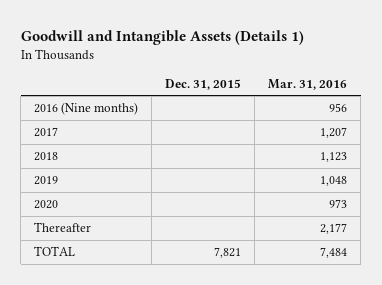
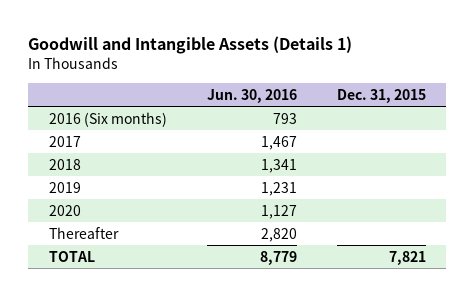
- | Dec. 31, 2015 | Mar. 31, 2016
+ | Jun. 30, 2016 | Dec. 31, 2015
- 2016 (Nine months) | | 956
+ 2016 (Six months) | 793 |

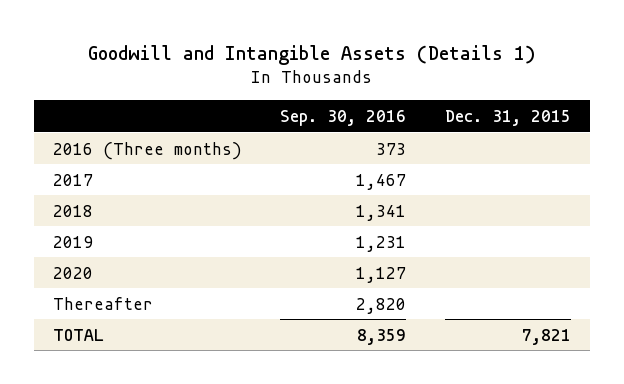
- | Jun. 30, 2016 | Dec. 31, 2015
+ | Sep. 30, 2016 | Dec. 31, 2015
- 2016 (Six months) | 793 |
+ 2016 (Three months) | 373 |

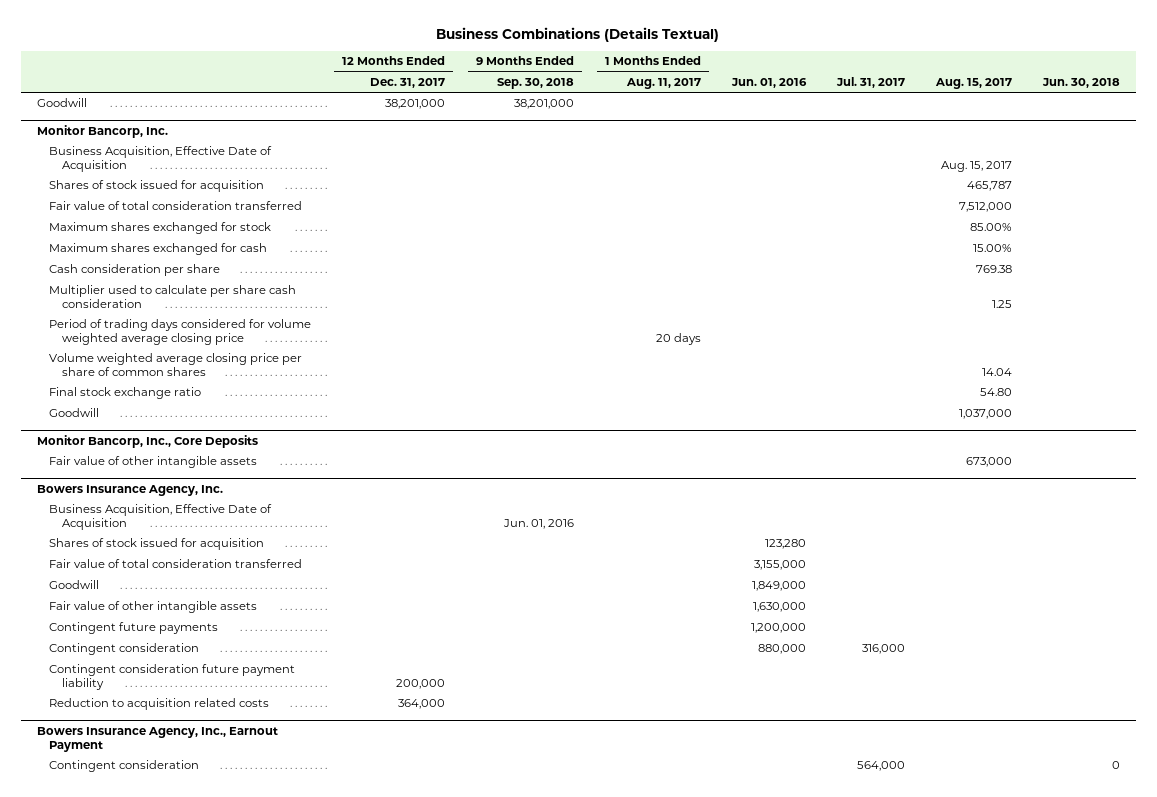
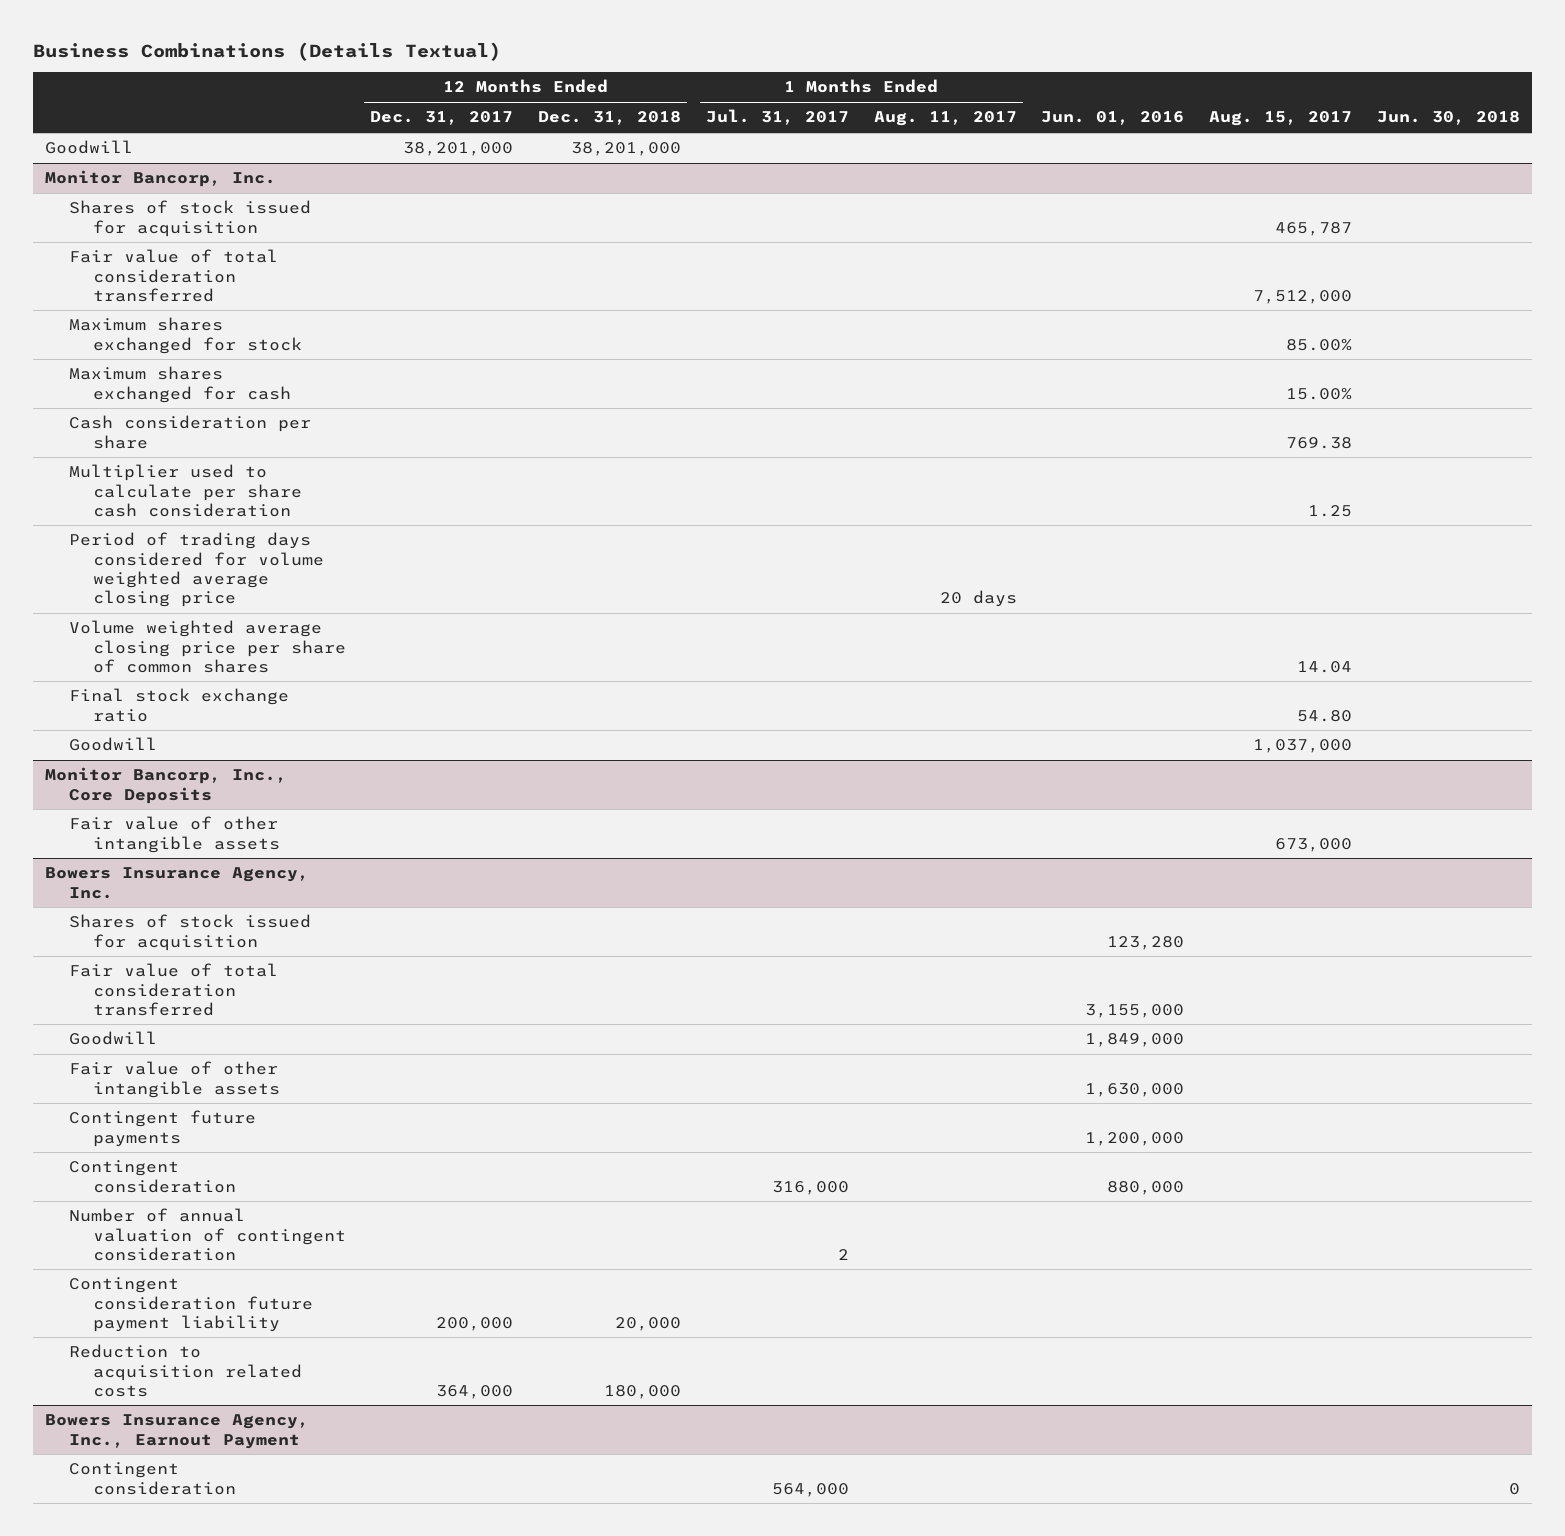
- | 12 Months Ended Dec. 31, 2017 | 9 Months Ended Sep. 30, 2018 | 1 Months Ended Aug. 11, 2017 | Jun. 01, 2016 | Jul. 31, 2017 | Aug. 15, 2017 | Jun. 30, 2018
+ | 12 Months Ended Dec. 31, 2017 | 12 Months Ended Dec. 31, 2018 | 1 Months Ended Jul. 31, 2017 | 1 Months Ended Aug. 11, 2017 | Jun. 01, 2016 | Aug. 15, 2017 | Jun. 30, 2018
@ Monitor Bancorp, Inc.
- Business Acquisition, Effective Date of Acquisition | | | | | | Aug. 15, 2017 |
@ Bowers Insurance Agency, Inc.
- Business Acquisition, Effective Date of Acquisition | | Jun. 01, 2016 | | | | |
+ Number of annual valuation of contingent consideration | | | 2 | | | |

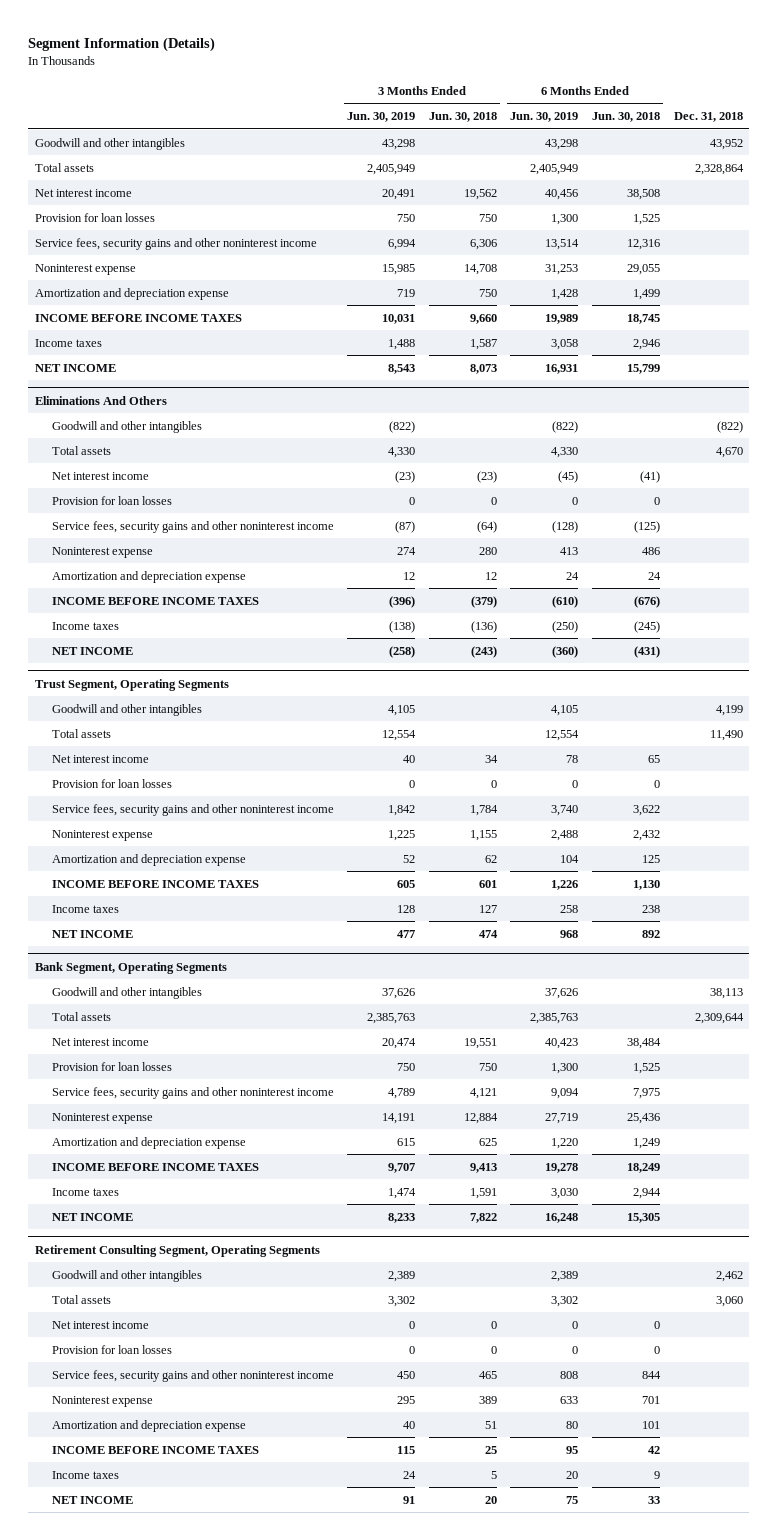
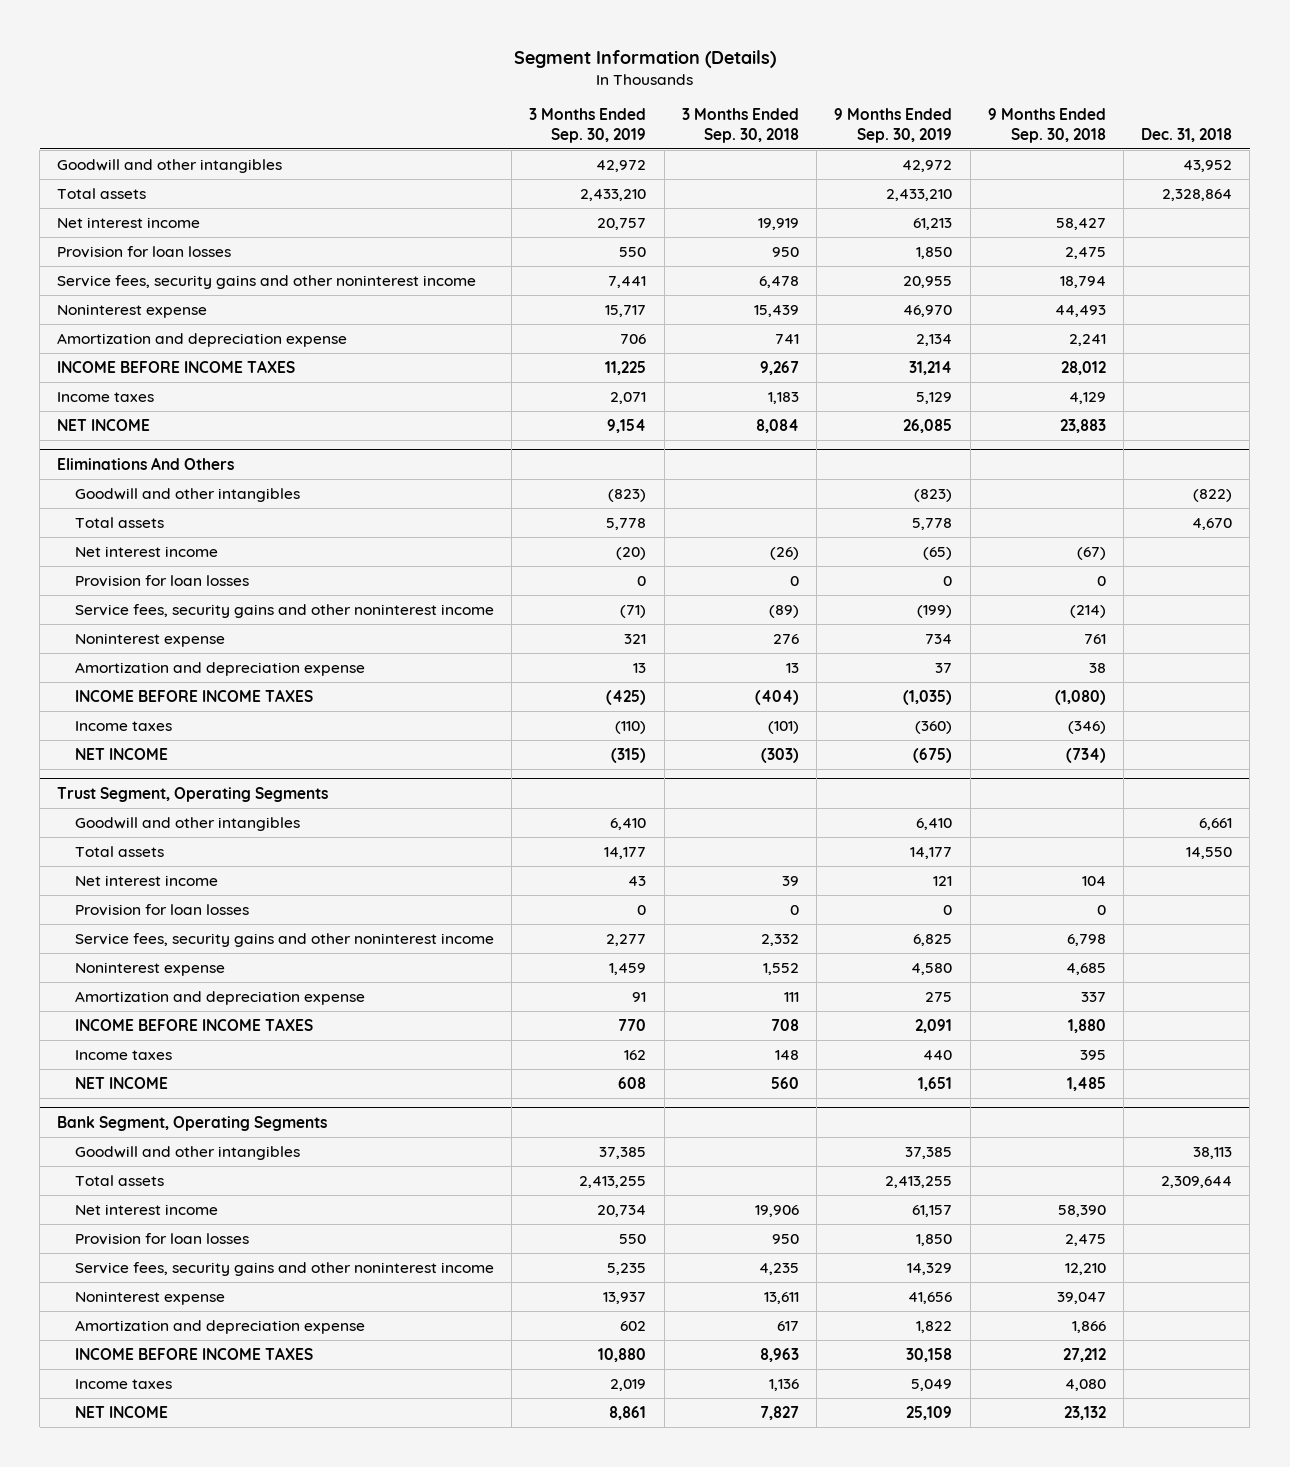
- | 3 Months Ended Jun. 30, 2019 | 3 Months Ended Jun. 30, 2018 | 6 Months Ended Jun. 30, 2019 | 6 Months Ended Jun. 30, 2018 | Dec. 31, 2018
+ | 3 Months Ended Sep. 30, 2019 | 3 Months Ended Sep. 30, 2018 | 9 Months Ended Sep. 30, 2019 | 9 Months Ended Sep. 30, 2018 | Dec. 31, 2018
@ Trust Segment, Operating Segments
- Goodwill and other intangibles | 4,105 | | 4,105 | | 4,199
- Total assets | 12,554 | | 12,554 | | 11,490
+ Goodwill and other intangibles | 6,410 | | 6,410 | | 6,661
+ Total assets | 14,177 | | 14,177 | | 14,550
- Retirement Consulting Segment, Operating Segments
- Goodwill and other intangibles | 2,389 | | 2,389 | | 2,462
- Total assets | 3,302 | | 3,302 | | 3,060
- Net interest income | 0 | 0 | 0 | 0 |
- Provision for loan losses | 0 | 0 | 0 | 0 |
- Service fees, security gains and other noninterest income | 450 | 465 | 808 | 844 |
- Noninterest expense | 295 | 389 | 633 | 701 |
- Amortization and depreciation expense | 40 | 51 | 80 | 101 |
- INCOME BEFORE INCOME TAXES | 115 | 25 | 95 | 42 |
- Income taxes | 24 | 5 | 20 | 9 |
- NET INCOME | 91 | 20 | 75 | 33 |

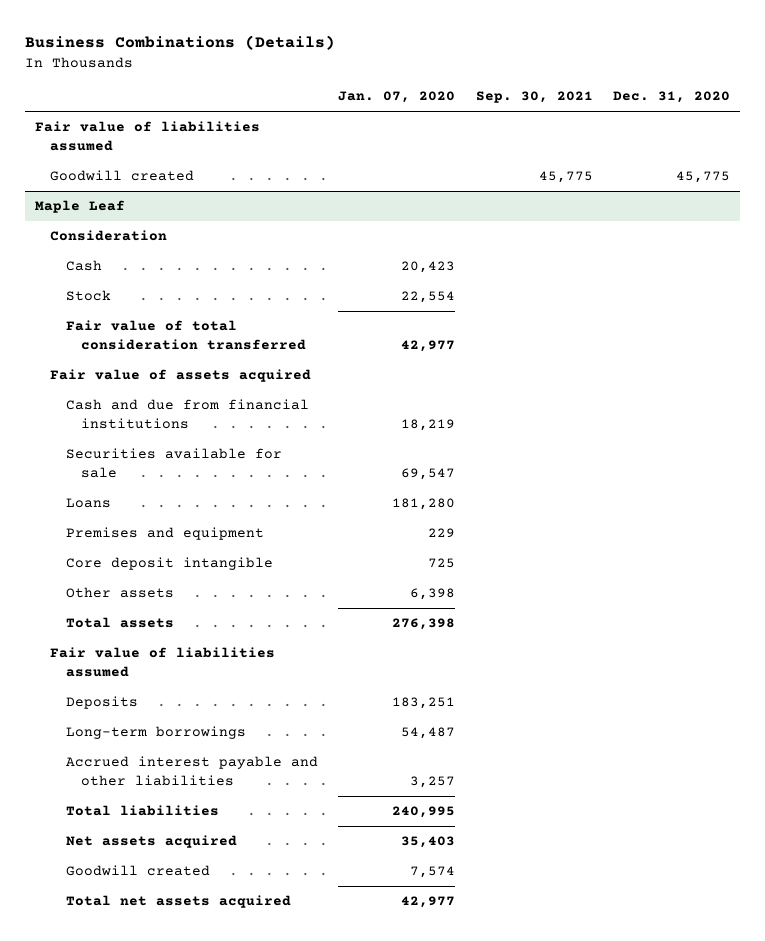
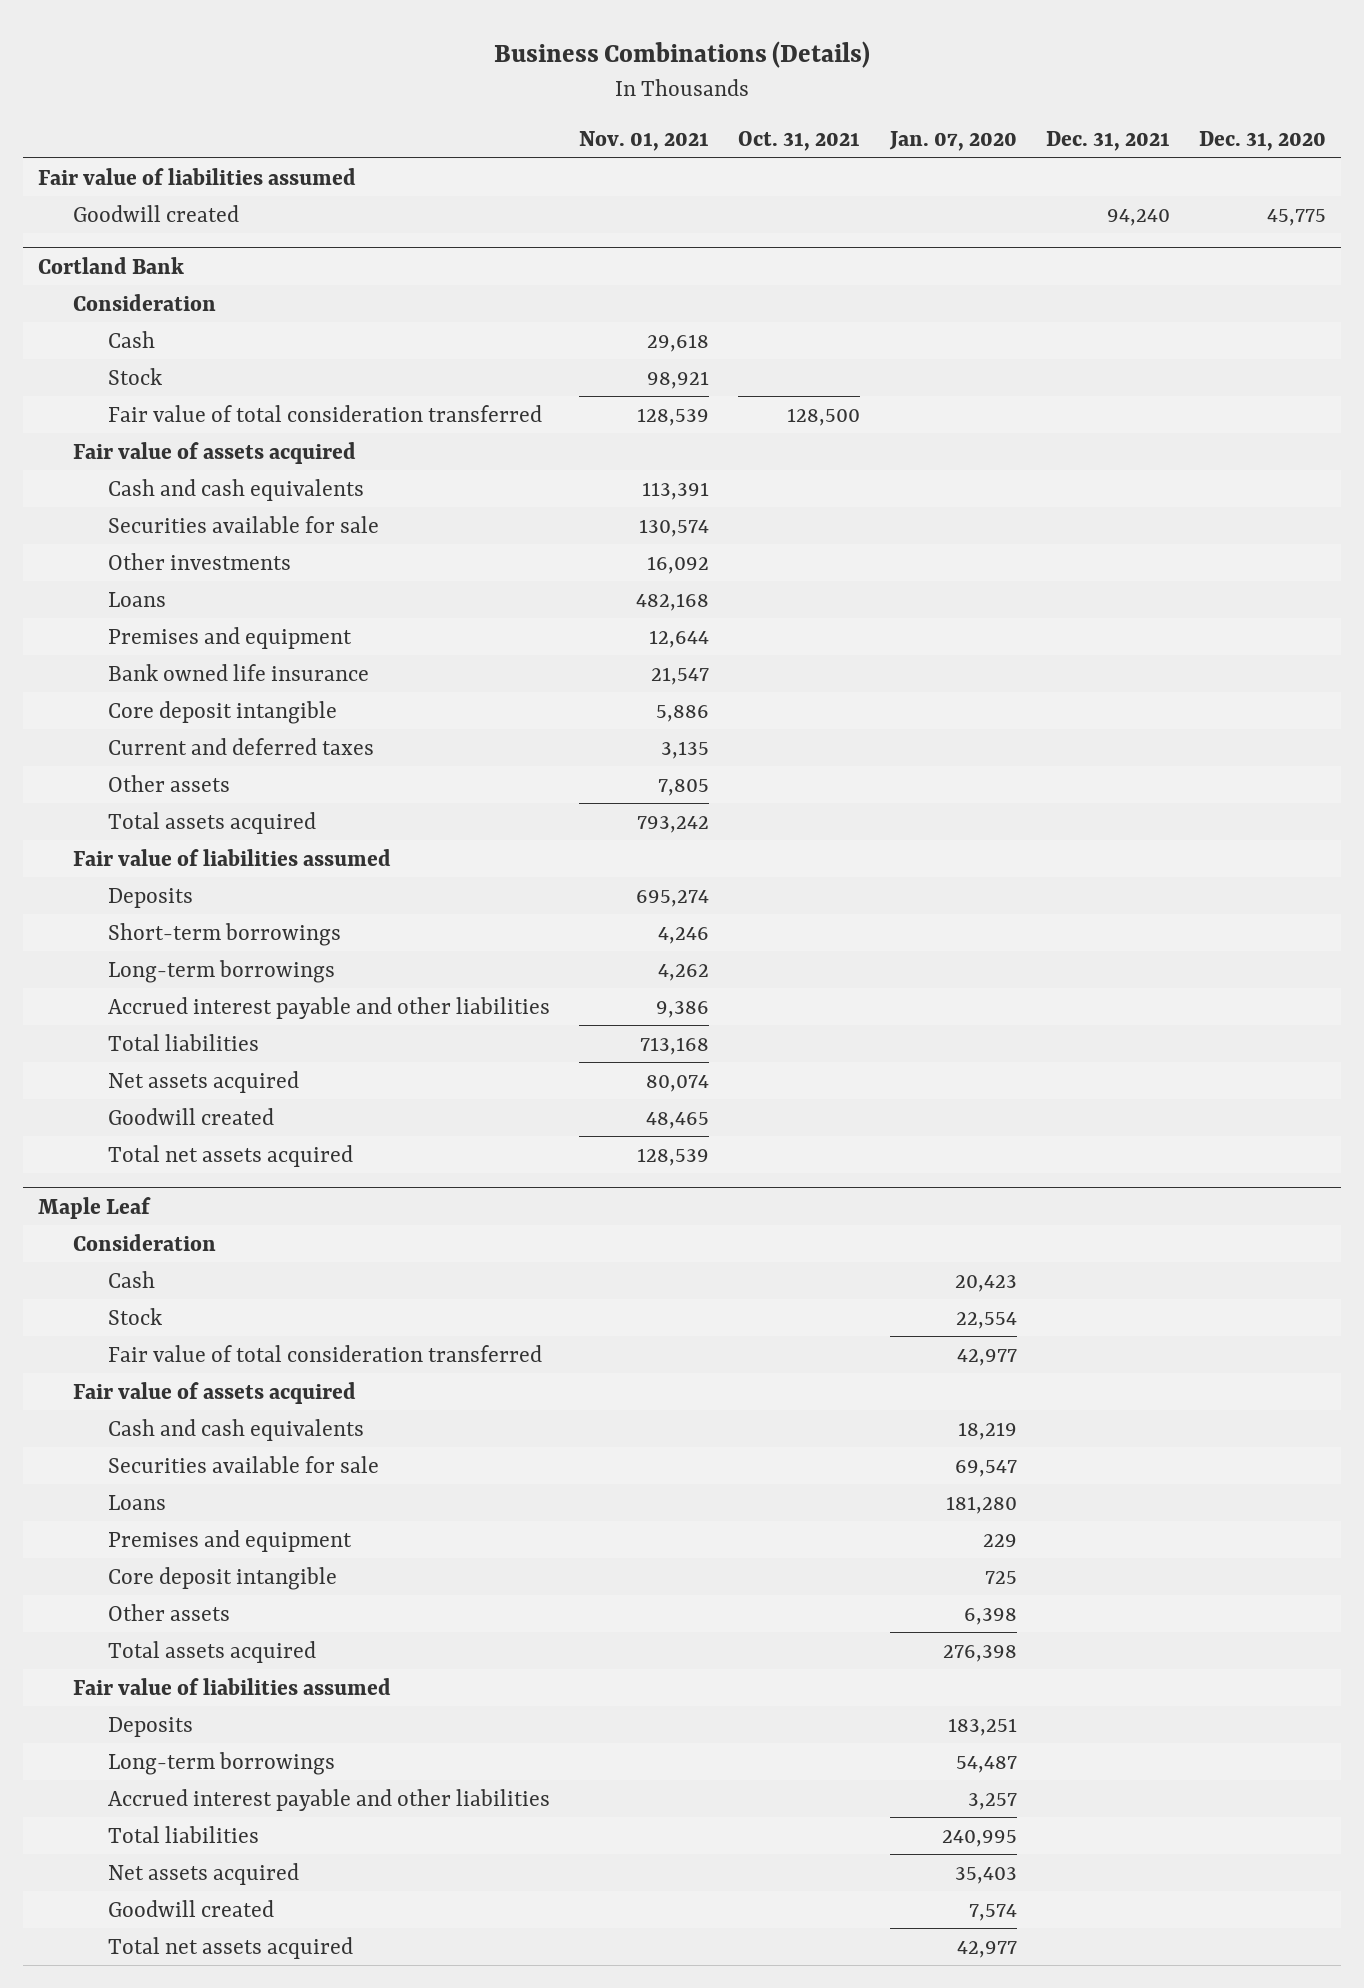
- | Jan. 07, 2020 | Sep. 30, 2021 | Dec. 31, 2020
+ | Nov. 01, 2021 | Oct. 31, 2021 | Jan. 07, 2020 | Dec. 31, 2021 | Dec. 31, 2020
+ Cortland Bank
+ Consideration
+ Cash | 29,618 | | | |
+ Stock | 98,921 | | | |
+ Fair value of total consideration transferred | 128,539 | 128,500 | | |
+ Fair value of assets acquired
+ Cash and cash equivalents | 113,391 | | | |
+ Securities available for sale | 130,574 | | | |
+ Other investments | 16,092 | | | |
+ Loans | 482,168 | | | |
+ Premises and equipment | 12,644 | | | |
+ Bank owned life insurance | 21,547 | | | |
+ Core deposit intangible | 5,886 | | | |
+ Current and deferred taxes | 3,135 | | | |
+ Other assets | 7,805 | | | |
+ Total assets acquired | 793,242 | | | |
+ Fair value of liabilities assumed
+ Deposits | 695,274 | | | |
+ Short-term borrowings | 4,246 | | | |
+ Long-term borrowings | 4,262 | | | |
+ Accrued interest payable and other liabilities | 9,386 | | | |
+ Total liabilities | 713,168 | | | |
+ Net assets acquired | 80,074 | | | |
+ Goodwill created | 48,465 | | | |
+ Total net assets acquired | 128,539 | | | |
@ Maple Leaf
- Cash and due from financial institutions | 18,219 | |
+ Cash and cash equivalents | | | 18,219 | |
- Total assets | 276,398 | |
+ Total assets acquired | | | 276,398 | |

